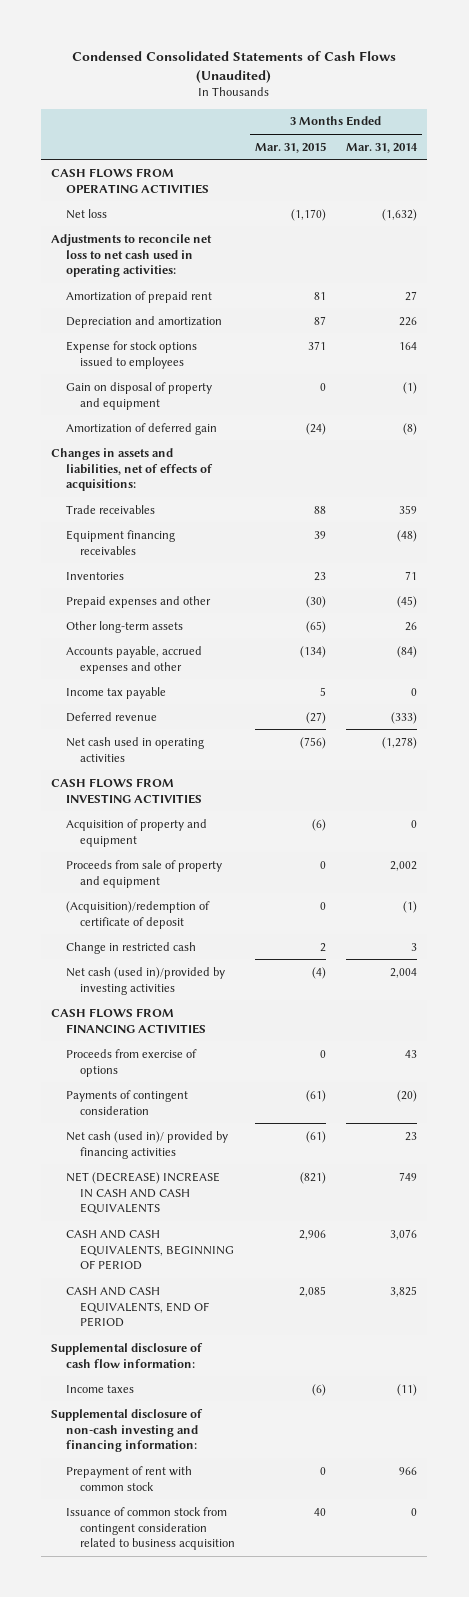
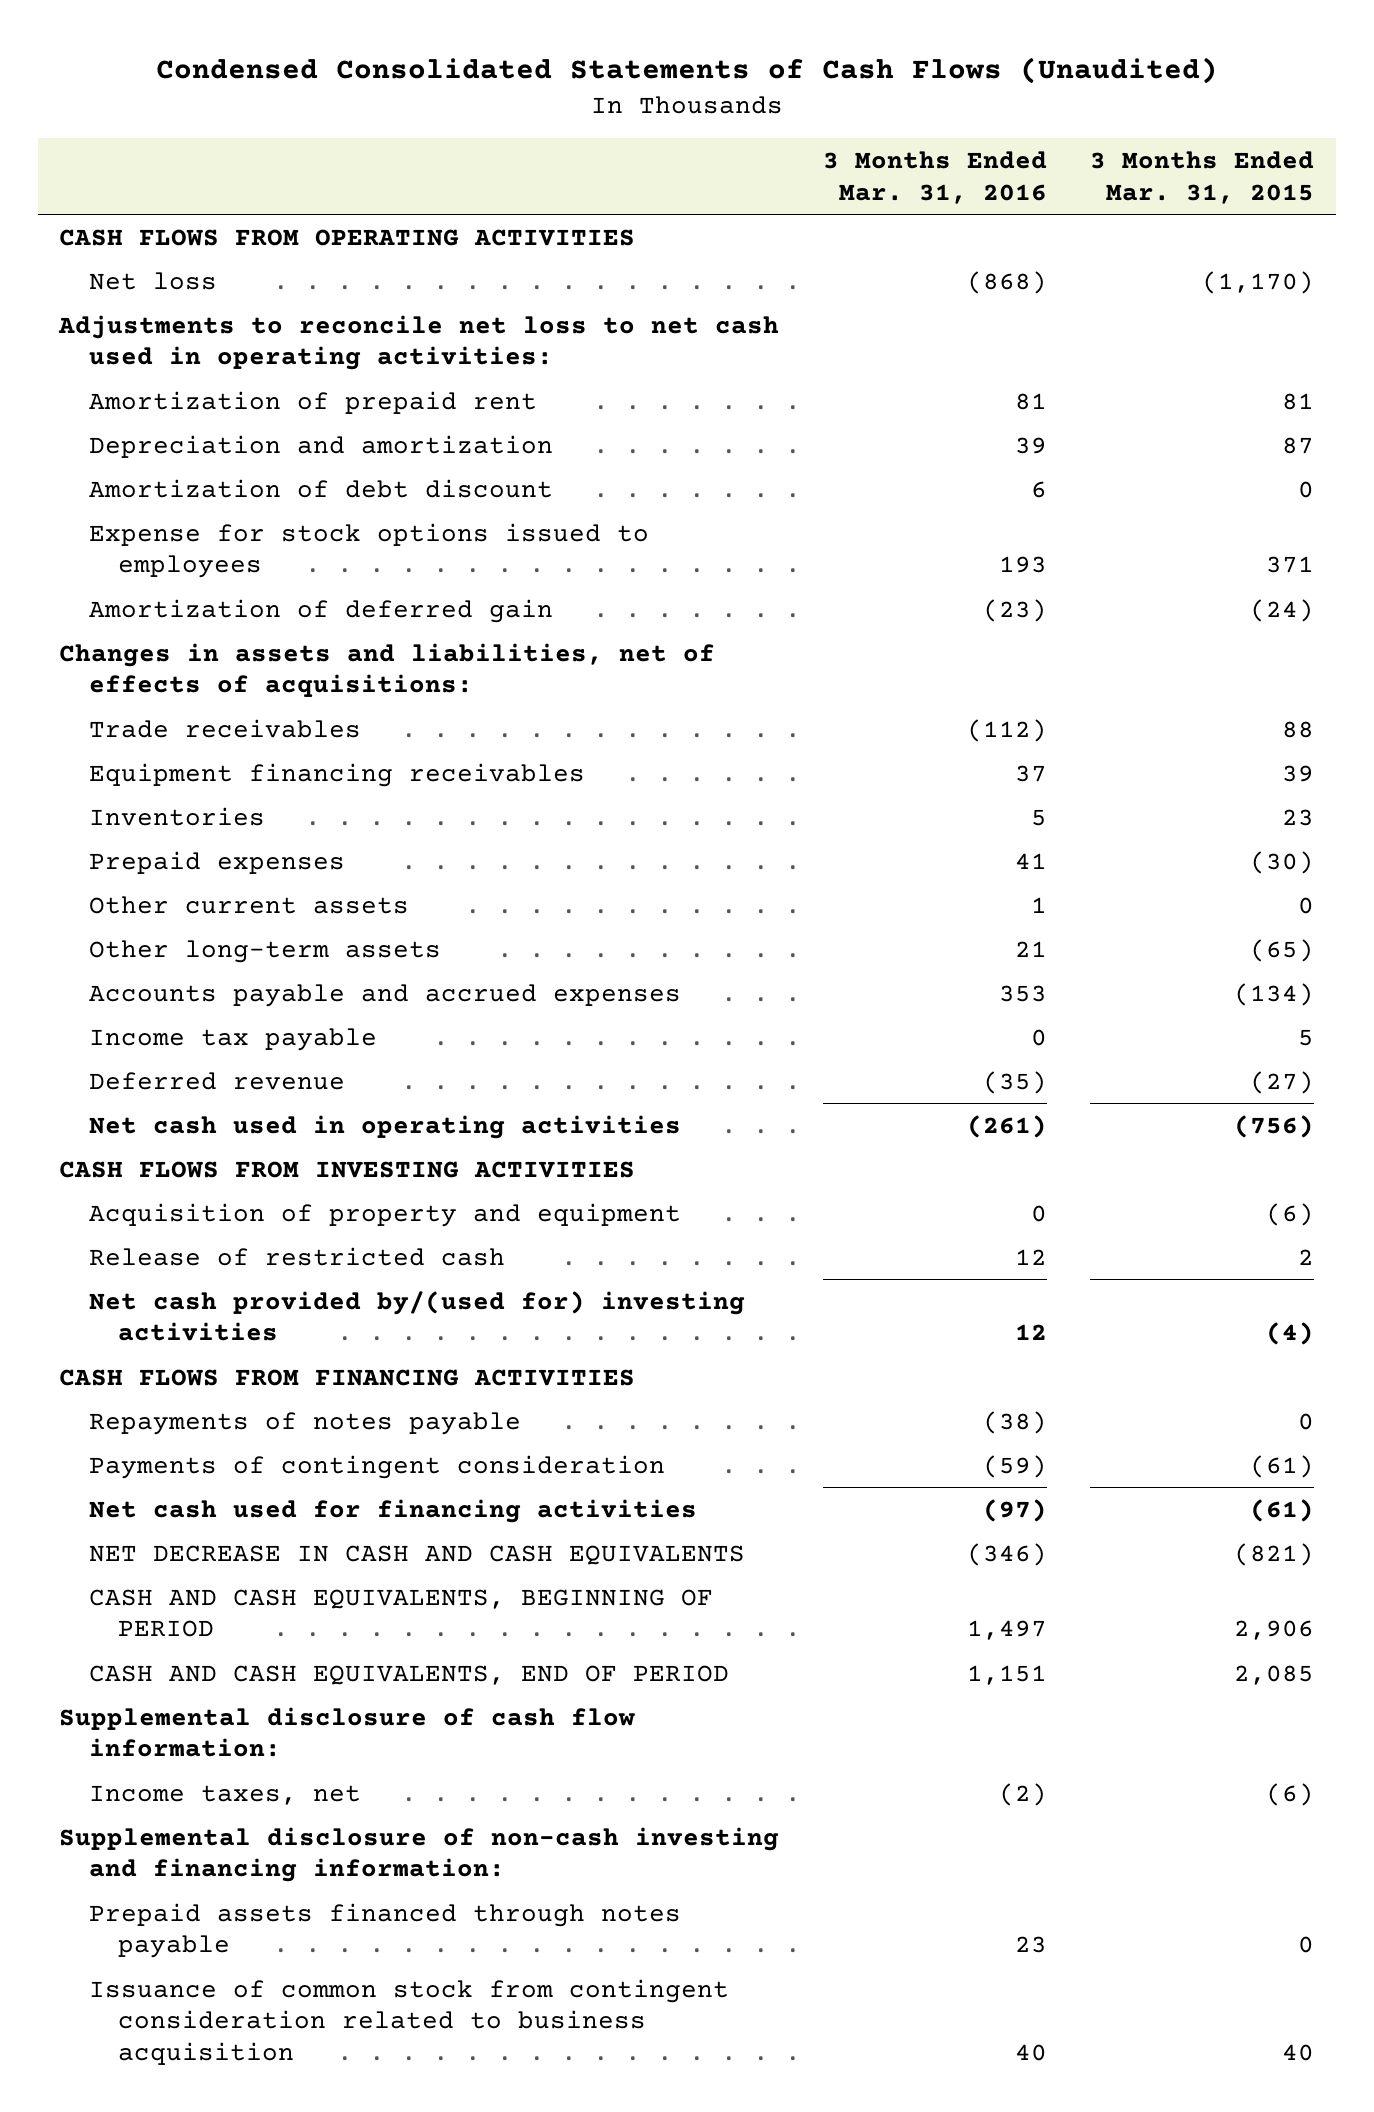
- | 3 Months Ended Mar. 31, 2015 | 3 Months Ended Mar. 31, 2014
+ | 3 Months Ended Mar. 31, 2016 | 3 Months Ended Mar. 31, 2015
+ Amortization of debt discount | 6 | 0
- Gain on disposal of property and equipment | 0 | (1)
- Prepaid expenses and other | (30) | (45)
+ Prepaid expenses | 41 | (30)
+ Other current assets | 1 | 0
- Accounts payable, accrued expenses and other | (134) | (84)
+ Accounts payable and accrued expenses | 353 | (134)
- Proceeds from sale of property and equipment | 0 | 2,002
- (Acquisition)/redemption of certificate of deposit | 0 | (1)
- Change in restricted cash | 2 | 3
- Net cash (used in)/provided by investing activities | (4) | 2,004
+ Release of restricted cash | 12 | 2
+ Net cash provided by/(used for) investing activities | 12 | (4)
- Proceeds from exercise of options | 0 | 43
+ Repayments of notes payable | (38) | 0
- Net cash (used in)/ provided by financing activities | (61) | 23
- NET (DECREASE) INCREASE IN CASH AND CASH EQUIVALENTS | (821) | 749
+ Net cash used for financing activities | (97) | (61)
+ NET DECREASE IN CASH AND CASH EQUIVALENTS | (346) | (821)
- Income taxes | (6) | (11)
+ Income taxes, net | (2) | (6)
- Prepayment of rent with common stock | 0 | 966
+ Prepaid assets financed through notes payable | 23 | 0

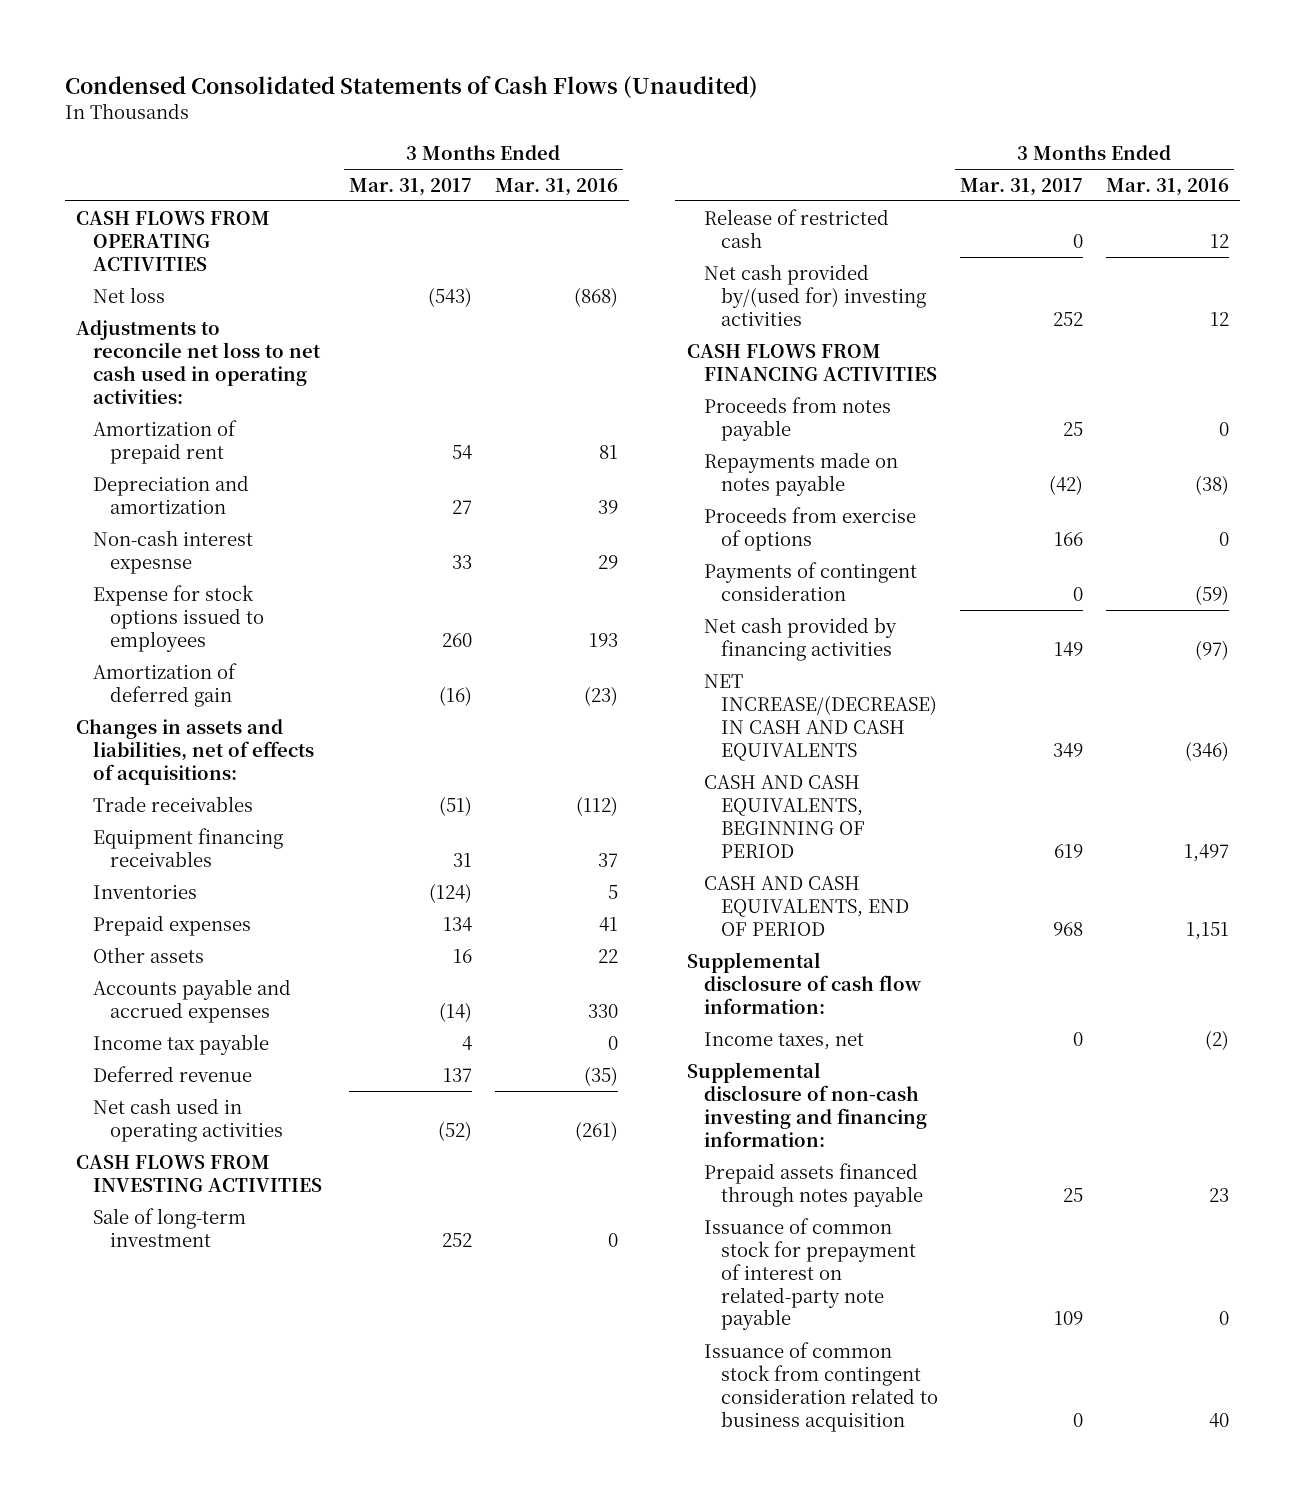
- | 3 Months Ended Mar. 31, 2016 | 3 Months Ended Mar. 31, 2015
+ | 3 Months Ended Mar. 31, 2017 | 3 Months Ended Mar. 31, 2016
- Amortization of debt discount | 6 | 0
+ Non-cash interest expesnse | 33 | 29
- Other current assets | 1 | 0
- Other long-term assets | 21 | (65)
- Accounts payable and accrued expenses | 353 | (134)
+ Other assets | 16 | 22
+ Accounts payable and accrued expenses | (14) | 330
- Acquisition of property and equipment | 0 | (6)
+ Sale of long-term investment | 252 | 0
- Repayments of notes payable | (38) | 0
+ Proceeds from notes payable | 25 | 0
+ Repayments made on notes payable | (42) | (38)
+ Proceeds from exercise of options | 166 | 0
- Net cash used for financing activities | (97) | (61)
- NET DECREASE IN CASH AND CASH EQUIVALENTS | (346) | (821)
+ Net cash provided by financing activities | 149 | (97)
+ NET INCREASE/(DECREASE) IN CASH AND CASH EQUIVALENTS | 349 | (346)
+ Issuance of common stock for prepayment of interest on related-party note payable | 109 | 0

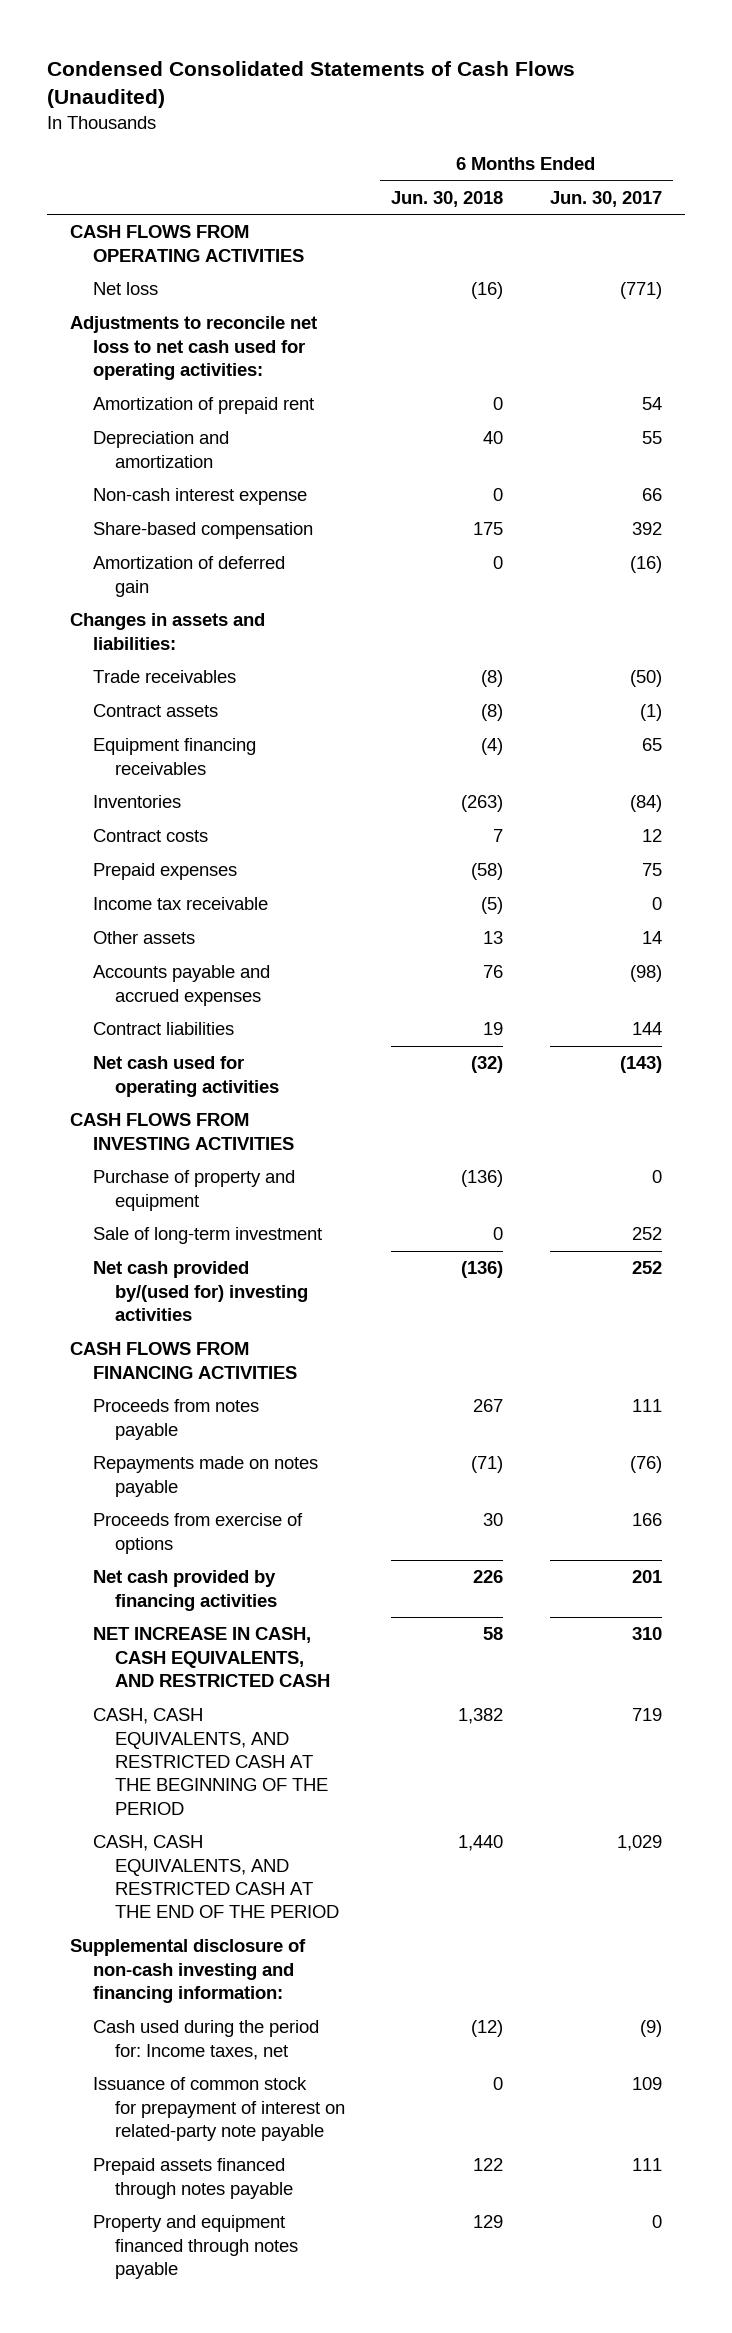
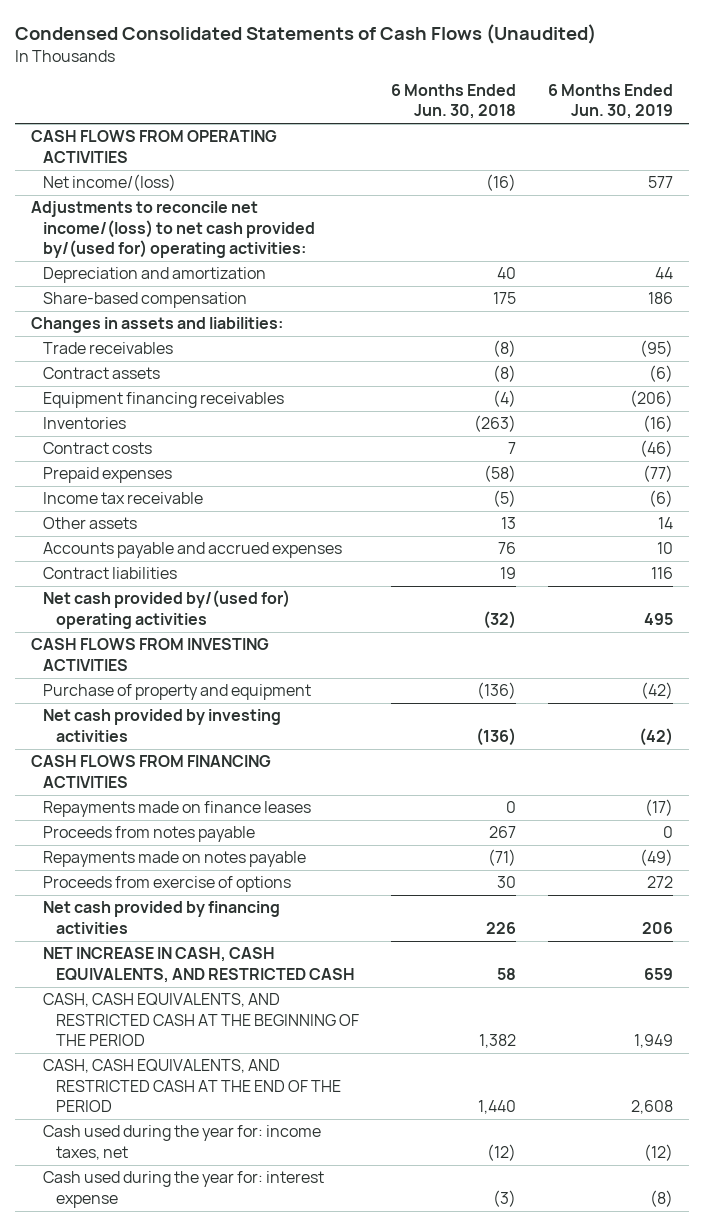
- | 6 Months Ended Jun. 30, 2018 | 6 Months Ended Jun. 30, 2017
+ | 6 Months Ended Jun. 30, 2018 | 6 Months Ended Jun. 30, 2019
- Net loss | (16) | (771)
- Adjustments to reconcile net loss to net cash used for operating activities:
- Amortization of prepaid rent | 0 | 54
+ Net income/(loss) | (16) | 577
+ Adjustments to reconcile net income/(loss) to net cash provided by/(used for) operating activities:
- Non-cash interest expense | 0 | 66
- Amortization of deferred gain | 0 | (16)
- Net cash used for operating activities | (32) | (143)
+ Net cash provided by/(used for) operating activities | (32) | 495
- Sale of long-term investment | 0 | 252
- Net cash provided by/(used for) investing activities | (136) | 252
+ Net cash provided by investing activities | (136) | (42)
+ Repayments made on finance leases | 0 | (17)
- Supplemental disclosure of non-cash investing and financing information:
- Cash used during the period for: Income taxes, net | (12) | (9)
- Issuance of common stock for prepayment of interest on related-party note payable | 0 | 109
- Prepaid assets financed through notes payable | 122 | 111
- Property and equipment financed through notes payable | 129 | 0
+ Cash used during the year for: income taxes, net | (12) | (12)
+ Cash used during the year for: interest expense | (3) | (8)

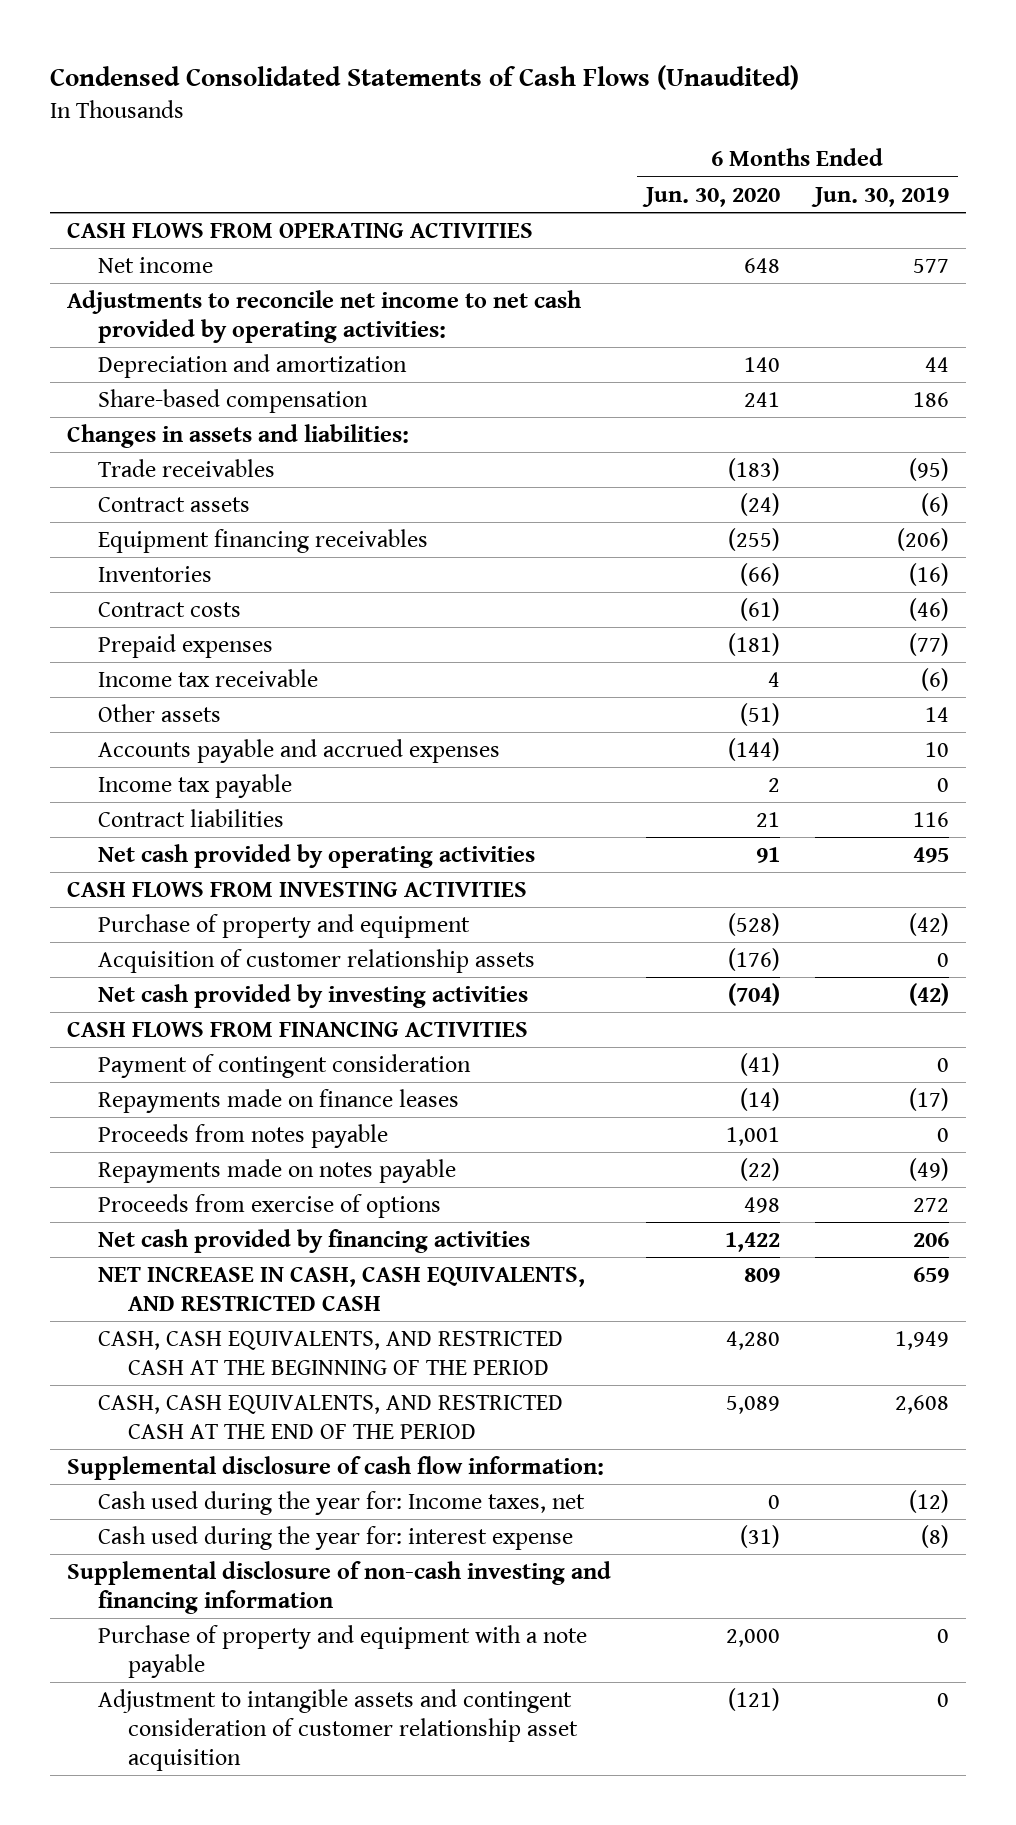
- | 6 Months Ended Jun. 30, 2018 | 6 Months Ended Jun. 30, 2019
+ | 6 Months Ended Jun. 30, 2020 | 6 Months Ended Jun. 30, 2019
- Net income/(loss) | (16) | 577
- Adjustments to reconcile net income/(loss) to net cash provided by/(used for) operating activities:
+ Net income | 648 | 577
+ Adjustments to reconcile net income to net cash provided by operating activities:
+ Income tax payable | 2 | 0
- Net cash provided by/(used for) operating activities | (32) | 495
+ Net cash provided by operating activities | 91 | 495
+ Acquisition of customer relationship assets | (176) | 0
+ Payment of contingent consideration | (41) | 0
- Cash used during the year for: income taxes, net | (12) | (12)
+ Supplemental disclosure of cash flow information:
+ Cash used during the year for: Income taxes, net | 0 | (12)
+ Supplemental disclosure of non-cash investing and financing information
+ Purchase of property and equipment with a note payable | 2,000 | 0
+ Adjustment to intangible assets and contingent consideration of customer relationship asset acquisition | (121) | 0

